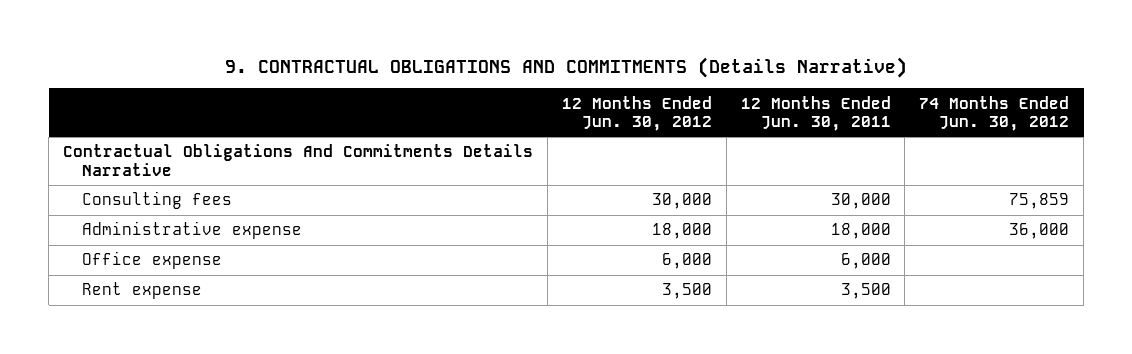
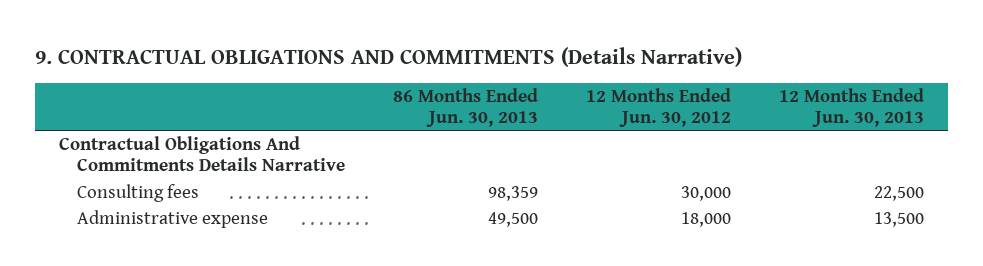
- | 12 Months Ended Jun. 30, 2012 | 12 Months Ended Jun. 30, 2011 | 74 Months Ended Jun. 30, 2012
+ | 86 Months Ended Jun. 30, 2013 | 12 Months Ended Jun. 30, 2012 | 12 Months Ended Jun. 30, 2013
- Office expense | 6,000 | 6,000 |
- Rent expense | 3,500 | 3,500 |

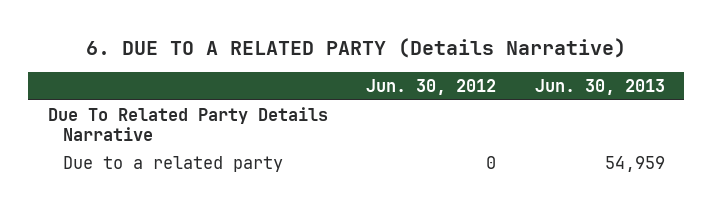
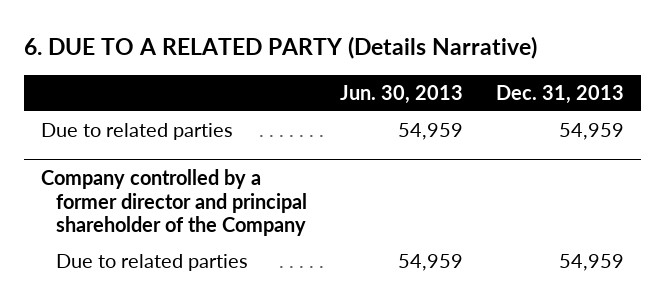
- | Jun. 30, 2012 | Jun. 30, 2013
+ | Jun. 30, 2013 | Dec. 31, 2013
- Due To Related Party Details Narrative
- Due to a related party | 0 | 54,959
+ Due to related parties | 54,959 | 54,959
+ Company controlled by a former director and principal shareholder of the Company
+ Due to related parties | 54,959 | 54,959

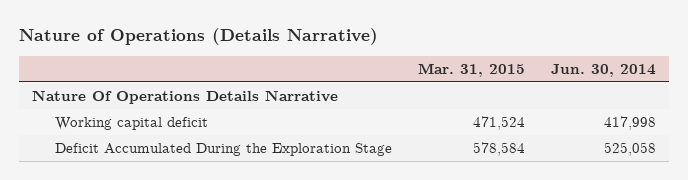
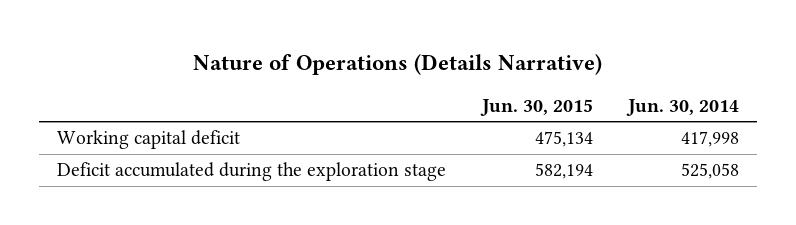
- | Mar. 31, 2015 | Jun. 30, 2014
+ | Jun. 30, 2015 | Jun. 30, 2014
- Nature Of Operations Details Narrative
- Deficit Accumulated During the Exploration Stage | 578,584 | 525,058
+ Deficit accumulated during the exploration stage | 582,194 | 525,058

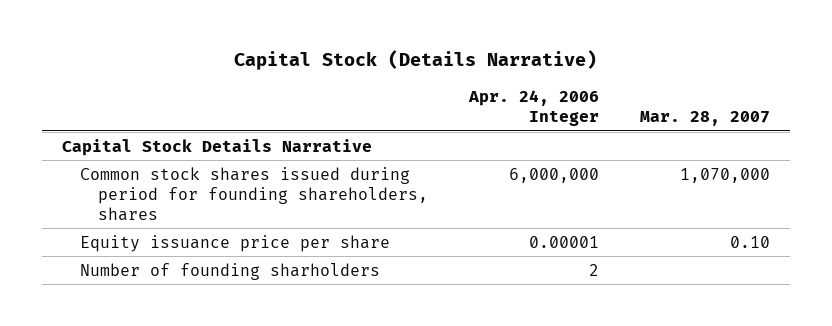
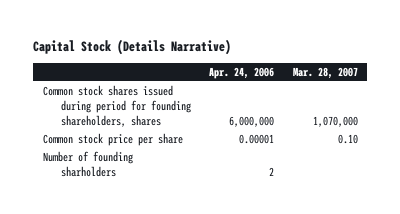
- | Apr. 24, 2006 Integer | Mar. 28, 2007
+ | Apr. 24, 2006 | Mar. 28, 2007
- Capital Stock Details Narrative
- Equity issuance price per share | 0.00001 | 0.10
+ Common stock price per share | 0.00001 | 0.10

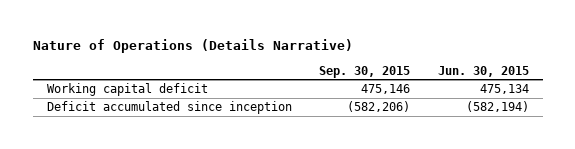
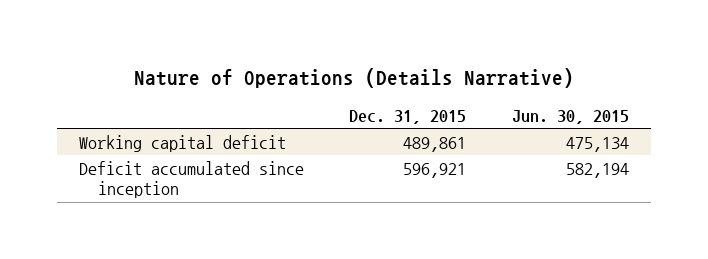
- | Sep. 30, 2015 | Jun. 30, 2015
+ | Dec. 31, 2015 | Jun. 30, 2015
- Deficit accumulated since inception | (582,206) | (582,194)
+ Deficit accumulated since inception | 596,921 | 582,194

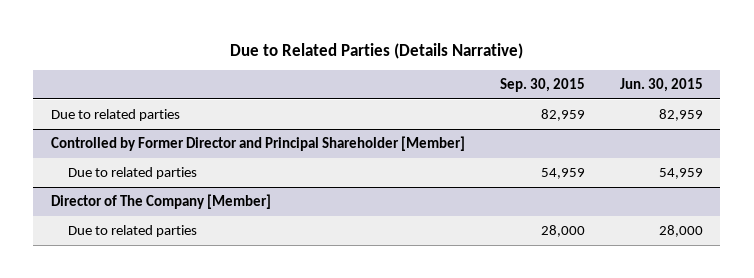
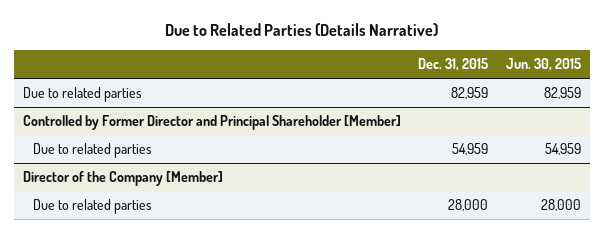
- | Sep. 30, 2015 | Jun. 30, 2015
+ | Dec. 31, 2015 | Jun. 30, 2015
- Director of The Company [Member]
+ Director of the Company [Member]

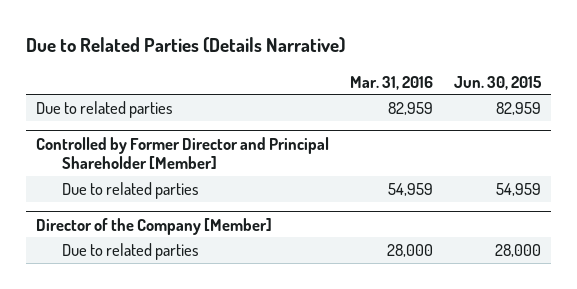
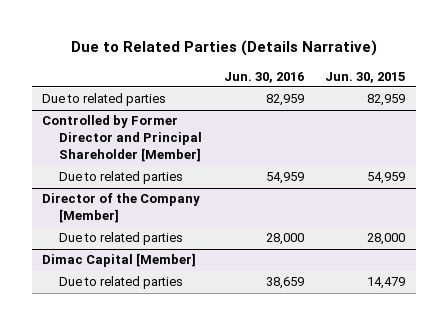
- | Mar. 31, 2016 | Jun. 30, 2015
+ | Jun. 30, 2016 | Jun. 30, 2015
+ Dimac Capital [Member]
+ Due to related parties | 38,659 | 14,479

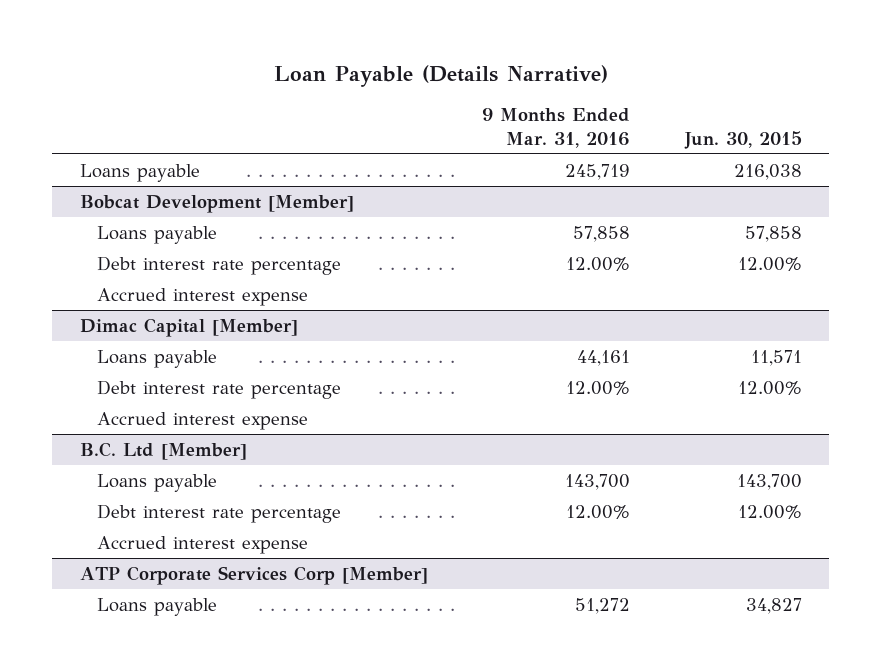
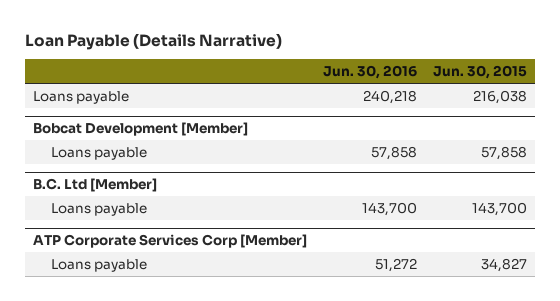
- | 9 Months Ended Mar. 31, 2016 | Jun. 30, 2015
+ | Jun. 30, 2016 | Jun. 30, 2015
@ Bobcat Development [Member]
- Debt interest rate percentage | 12.00% | 12.00%
- Accrued interest expense
- Dimac Capital [Member]
- Loans payable | 44,161 | 11,571
- Debt interest rate percentage | 12.00% | 12.00%
- Accrued interest expense
@ B.C. Ltd [Member]
- Debt interest rate percentage | 12.00% | 12.00%
- Accrued interest expense

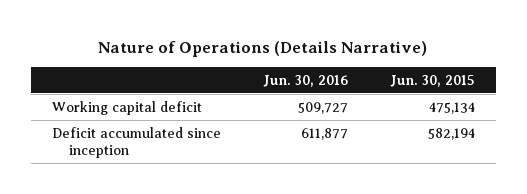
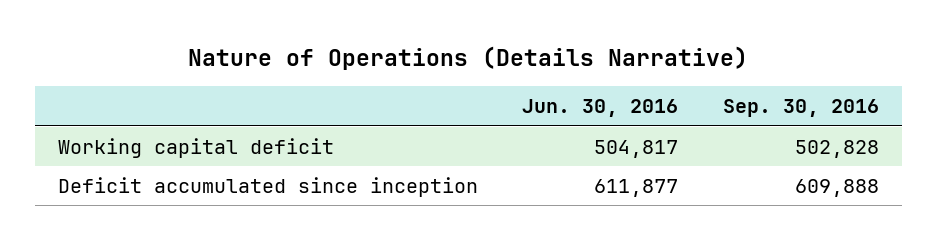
- | Jun. 30, 2016 | Jun. 30, 2015
+ | Jun. 30, 2016 | Sep. 30, 2016
- Working capital deficit | 509,727 | 475,134
+ Working capital deficit | 504,817 | 502,828

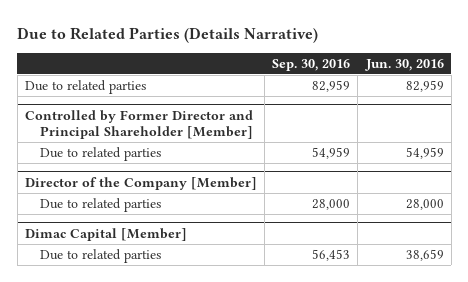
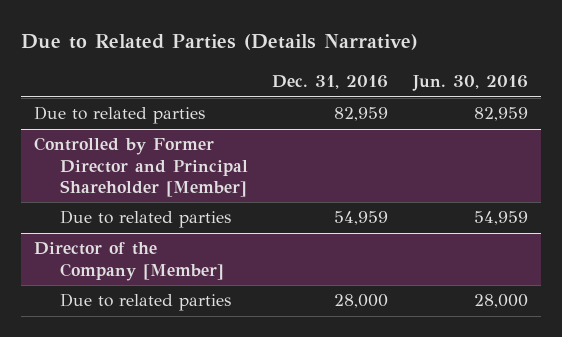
- | Sep. 30, 2016 | Jun. 30, 2016
+ | Dec. 31, 2016 | Jun. 30, 2016
- Dimac Capital [Member]
- Due to related parties | 56,453 | 38,659

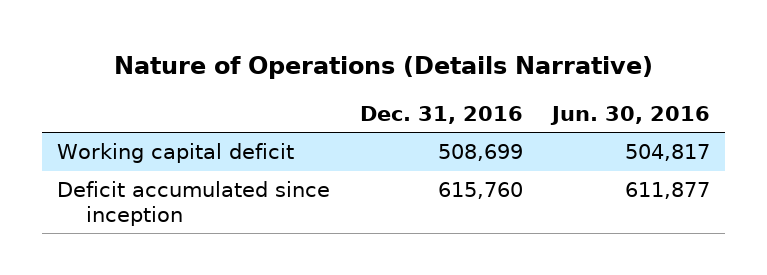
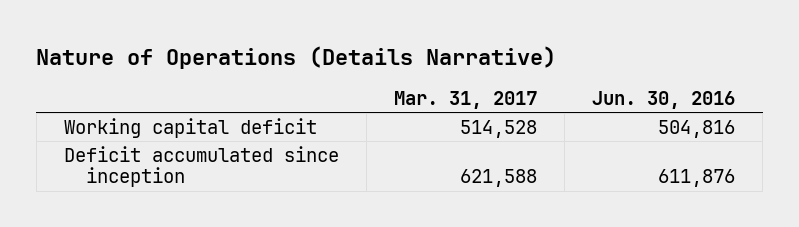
- | Dec. 31, 2016 | Jun. 30, 2016
+ | Mar. 31, 2017 | Jun. 30, 2016
- Working capital deficit | 508,699 | 504,817
- Deficit accumulated since inception | 615,760 | 611,877
+ Working capital deficit | 514,528 | 504,816
+ Deficit accumulated since inception | 621,588 | 611,876

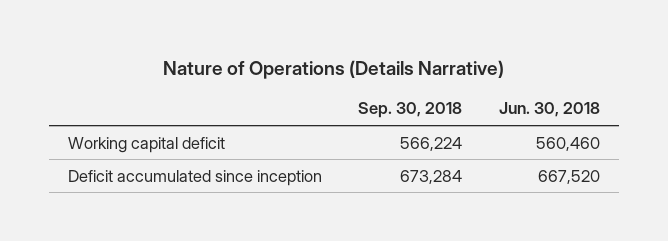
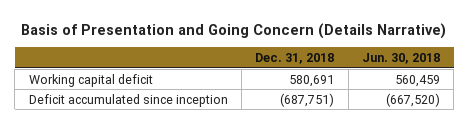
- Nature of Operations (Details Narrative)
+ Basis of Presentation and Going Concern (Details Narrative)
- | Sep. 30, 2018 | Jun. 30, 2018
+ | Dec. 31, 2018 | Jun. 30, 2018
- Working capital deficit | 566,224 | 560,460
- Deficit accumulated since inception | 673,284 | 667,520
+ Working capital deficit | 580,691 | 560,459
+ Deficit accumulated since inception | (687,751) | (667,520)

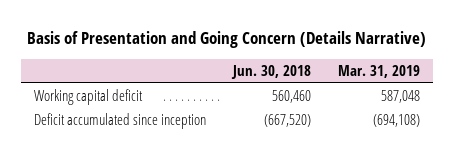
- | Dec. 31, 2018 | Jun. 30, 2018
+ | Jun. 30, 2018 | Mar. 31, 2019
- Working capital deficit | 580,691 | 560,459
+ Working capital deficit | 560,460 | 587,048

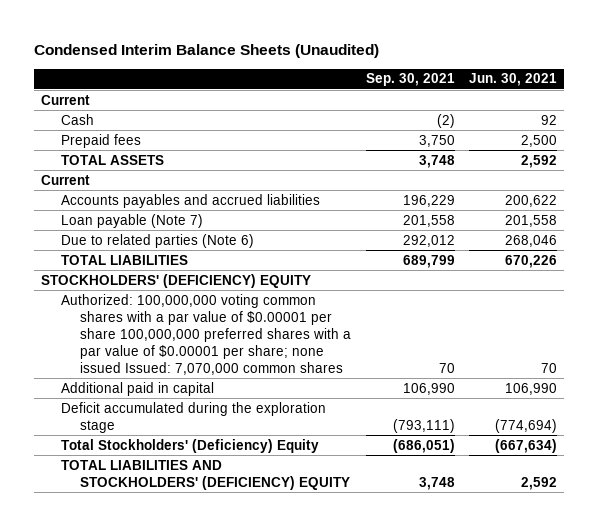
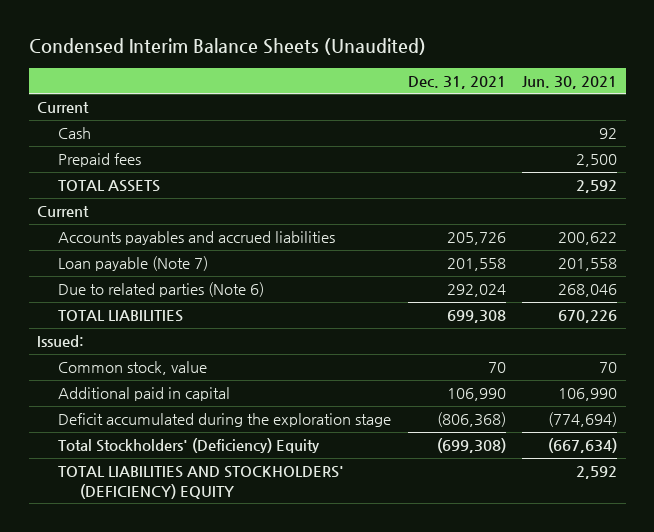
- | Sep. 30, 2021 | Jun. 30, 2021
+ | Dec. 31, 2021 | Jun. 30, 2021
- STOCKHOLDERS' (DEFICIENCY) EQUITY
- Authorized: 100,000,000 voting common shares with a par value of $0.00001 per share 100,000,000 preferred shares with a par value of $0.00001 per share; none issued Issued: 7,070,000 common shares | 70 | 70
+ Issued:
+ Common stock, value | 70 | 70

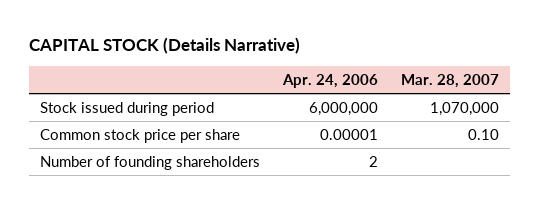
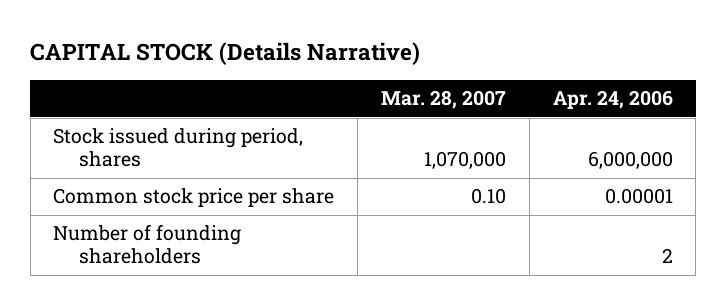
- | Apr. 24, 2006 | Mar. 28, 2007
+ | Mar. 28, 2007 | Apr. 24, 2006
- Stock issued during period | 6,000,000 | 1,070,000
+ Stock issued during period, shares | 1,070,000 | 6,000,000

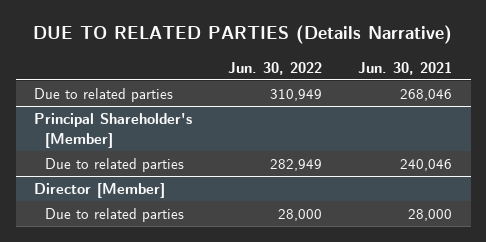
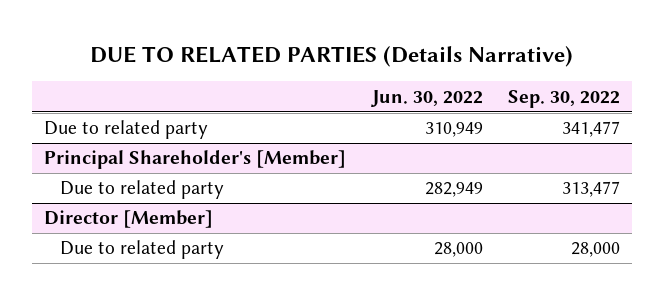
- | Jun. 30, 2022 | Jun. 30, 2021
+ | Jun. 30, 2022 | Sep. 30, 2022
- Due to related parties | 310,949 | 268,046
+ Due to related party | 310,949 | 341,477
@ Principal Shareholder's [Member]
- Due to related parties | 282,949 | 240,046
+ Due to related party | 282,949 | 313,477
@ Director [Member]
- Due to related parties | 28,000 | 28,000
+ Due to related party | 28,000 | 28,000

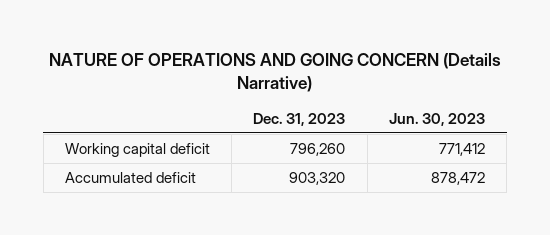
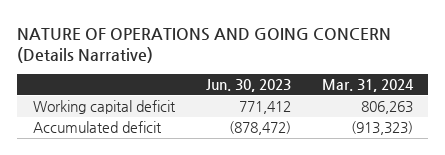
- | Dec. 31, 2023 | Jun. 30, 2023
+ | Jun. 30, 2023 | Mar. 31, 2024
- Accumulated deficit | 903,320 | 878,472
+ Accumulated deficit | (878,472) | (913,323)

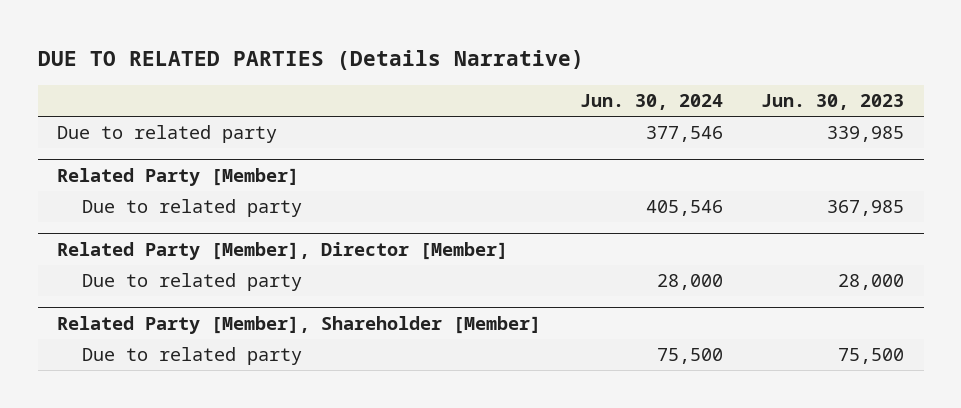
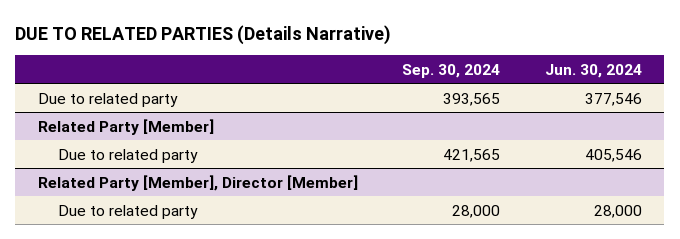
- | Jun. 30, 2024 | Jun. 30, 2023
+ | Sep. 30, 2024 | Jun. 30, 2024
- Related Party [Member], Shareholder [Member]
- Due to related party | 75,500 | 75,500

